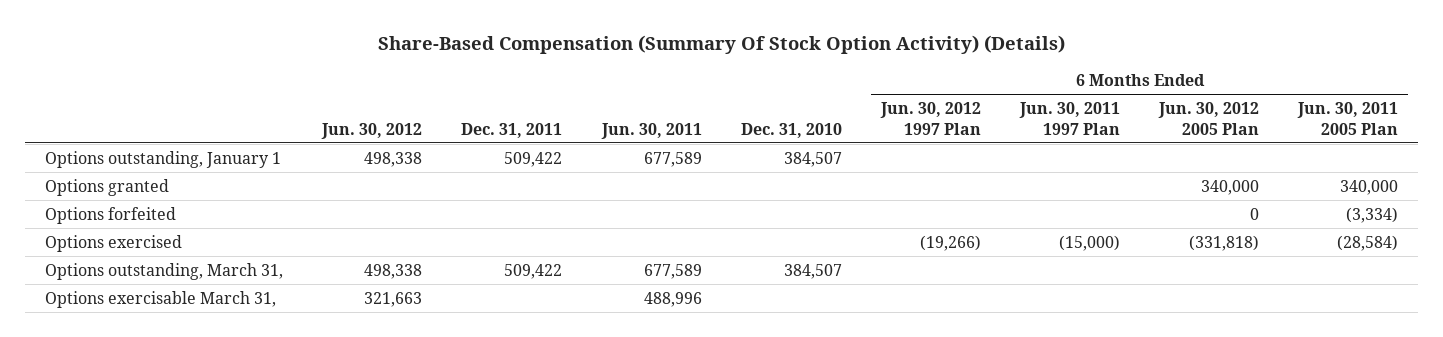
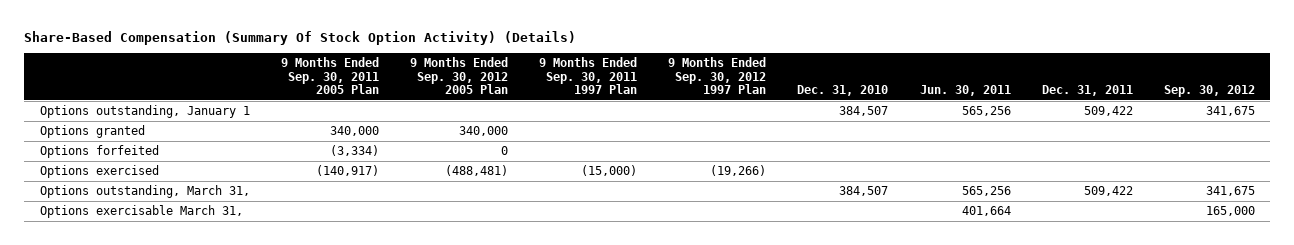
- | Jun. 30, 2012 | Dec. 31, 2011 | Jun. 30, 2011 | Dec. 31, 2010 | 6 Months Ended Jun. 30, 2012 1997 Plan | 6 Months Ended Jun. 30, 2011 1997 Plan | 6 Months Ended Jun. 30, 2012 2005 Plan | 6 Months Ended Jun. 30, 2011 2005 Plan
+ | 9 Months Ended Sep. 30, 2011 2005 Plan | 9 Months Ended Sep. 30, 2012 2005 Plan | 9 Months Ended Sep. 30, 2011 1997 Plan | 9 Months Ended Sep. 30, 2012 1997 Plan | Dec. 31, 2010 | Jun. 30, 2011 | Dec. 31, 2011 | Sep. 30, 2012
- Options outstanding, January 1 | 498,338 | 509,422 | 677,589 | 384,507 | | | |
+ Options outstanding, January 1 | | | | | 384,507 | 565,256 | 509,422 | 341,675
- Options outstanding, March 31, | 498,338 | 509,422 | 677,589 | 384,507 | | | |
- Options exercisable March 31, | 321,663 | | 488,996 | | | | |
+ Options outstanding, March 31, | | | | | 384,507 | 565,256 | 509,422 | 341,675
+ Options exercisable March 31, | | | | | | 401,664 | | 165,000

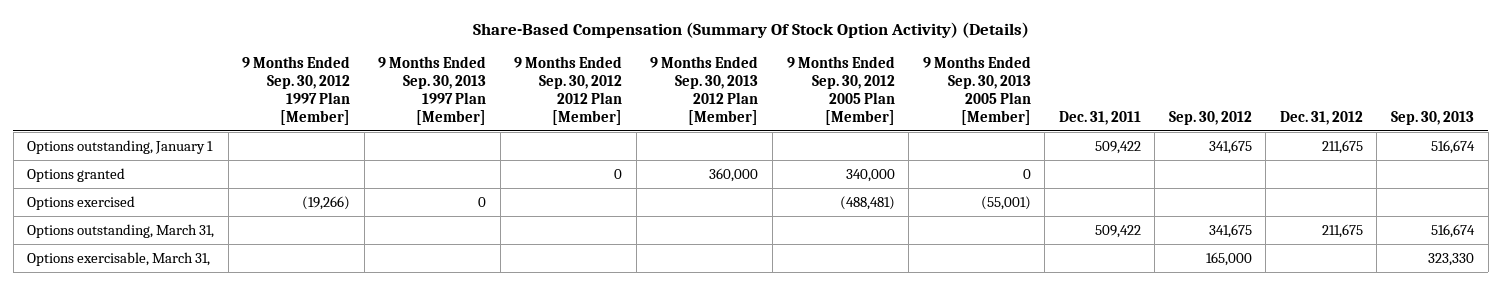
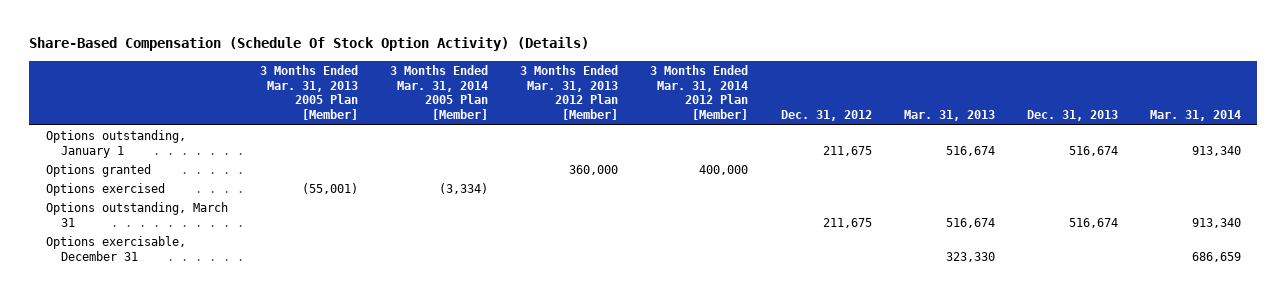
- Share-Based Compensation (Summary Of Stock Option Activity) (Details)
+ Share-Based Compensation (Schedule Of Stock Option Activity) (Details)
- | 9 Months Ended Sep. 30, 2012 1997 Plan [Member] | 9 Months Ended Sep. 30, 2013 1997 Plan [Member] | 9 Months Ended Sep. 30, 2012 2012 Plan [Member] | 9 Months Ended Sep. 30, 2013 2012 Plan [Member] | 9 Months Ended Sep. 30, 2012 2005 Plan [Member] | 9 Months Ended Sep. 30, 2013 2005 Plan [Member] | Dec. 31, 2011 | Sep. 30, 2012 | Dec. 31, 2012 | Sep. 30, 2013
+ | 3 Months Ended Mar. 31, 2013 2005 Plan [Member] | 3 Months Ended Mar. 31, 2014 2005 Plan [Member] | 3 Months Ended Mar. 31, 2013 2012 Plan [Member] | 3 Months Ended Mar. 31, 2014 2012 Plan [Member] | Dec. 31, 2012 | Mar. 31, 2013 | Dec. 31, 2013 | Mar. 31, 2014
- Options outstanding, March 31, | | | | | | | 509,422 | 341,675 | 211,675 | 516,674
- Options exercisable, March 31, | | | | | | | | 165,000 | | 323,330
+ Options outstanding, March 31 | | | | | 211,675 | 516,674 | 516,674 | 913,340
+ Options exercisable, December 31 | | | | | | 323,330 | | 686,659

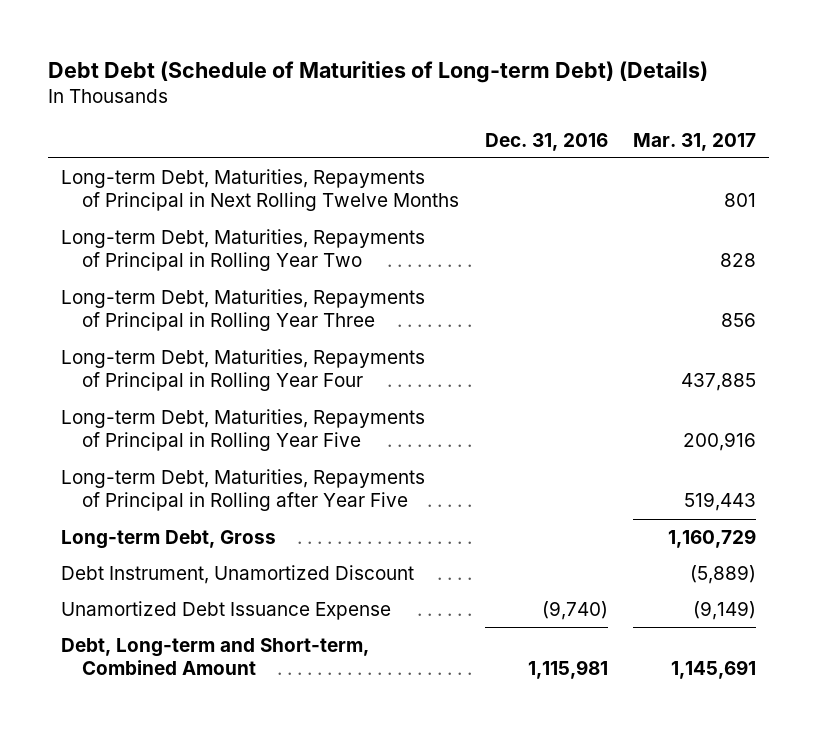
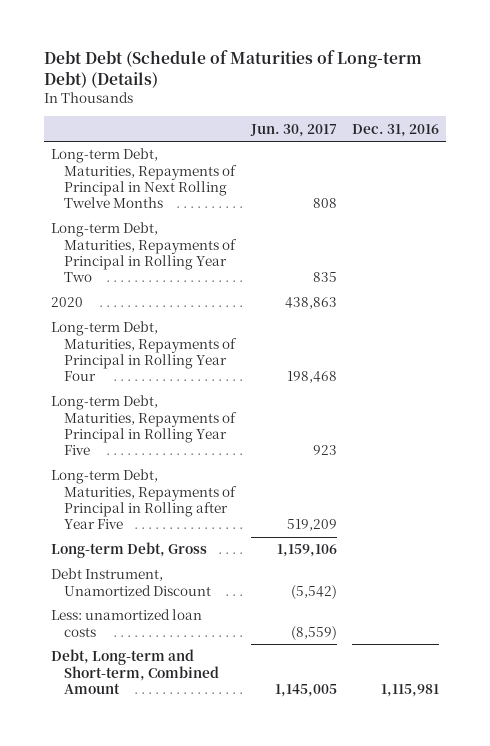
- | Dec. 31, 2016 | Mar. 31, 2017
+ | Jun. 30, 2017 | Dec. 31, 2016
- Long-term Debt, Maturities, Repayments of Principal in Rolling Year Three | | 856
+ 2020 | 438,863 |
- Unamortized Debt Issuance Expense | (9,740) | (9,149)
+ Less: unamortized loan costs | (8,559) |

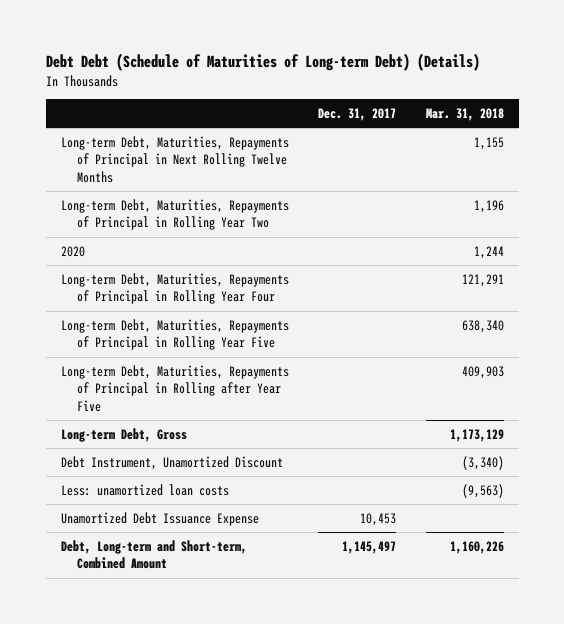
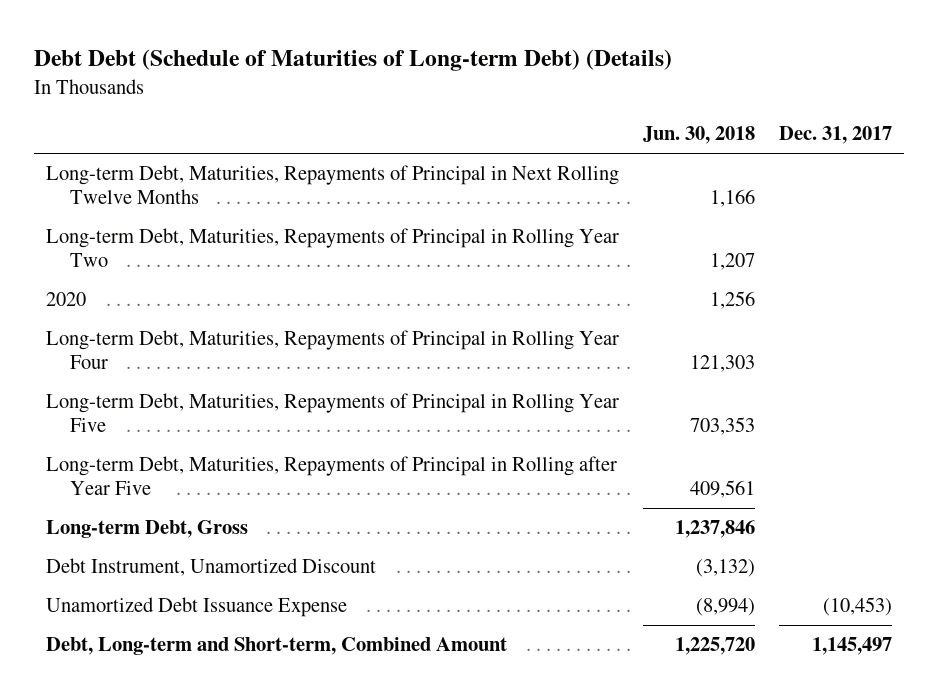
- | Dec. 31, 2017 | Mar. 31, 2018
+ | Jun. 30, 2018 | Dec. 31, 2017
- Less: unamortized loan costs | | (9,563)
- Unamortized Debt Issuance Expense | 10,453 |
+ Unamortized Debt Issuance Expense | (8,994) | (10,453)

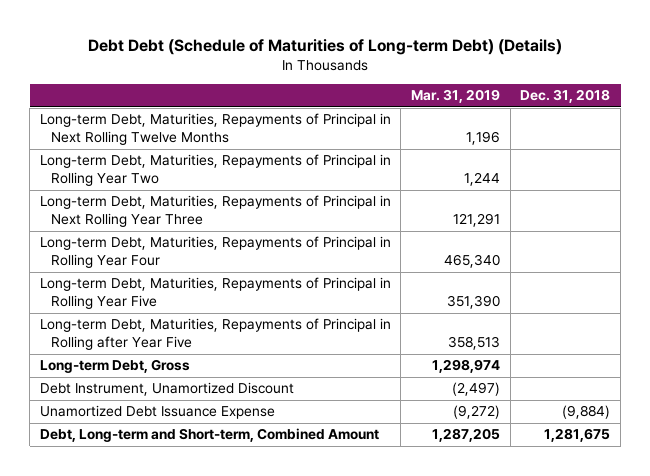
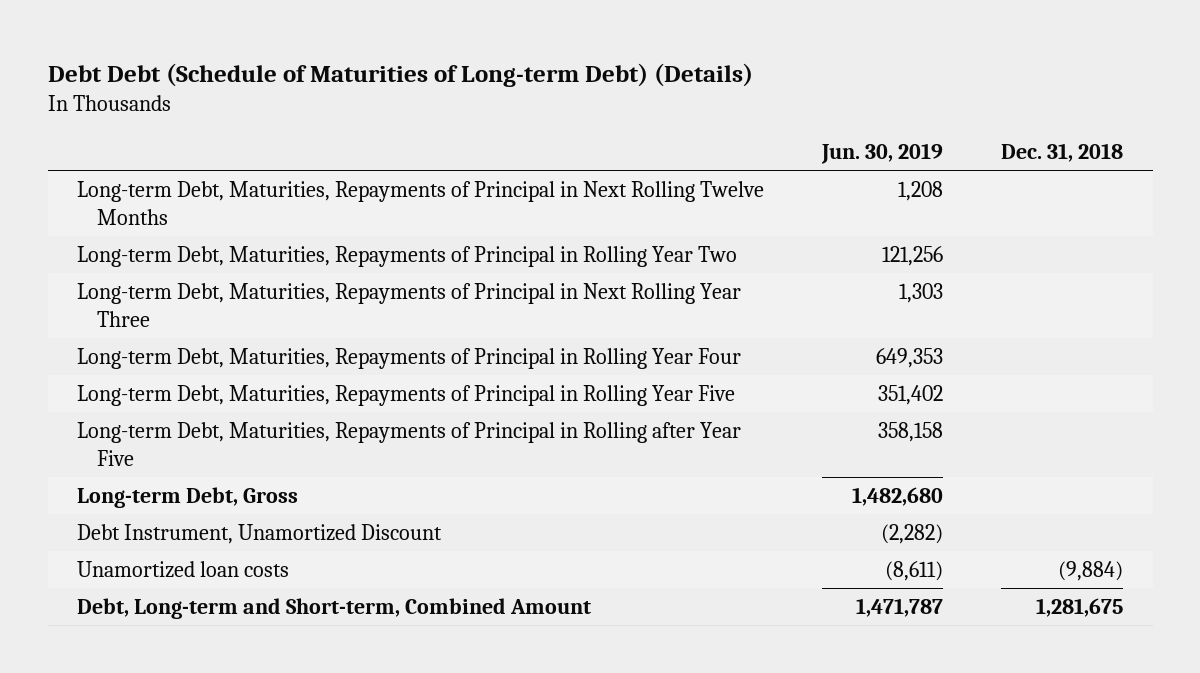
- | Mar. 31, 2019 | Dec. 31, 2018
+ | Jun. 30, 2019 | Dec. 31, 2018
- Unamortized Debt Issuance Expense | (9,272) | (9,884)
+ Unamortized loan costs | (8,611) | (9,884)

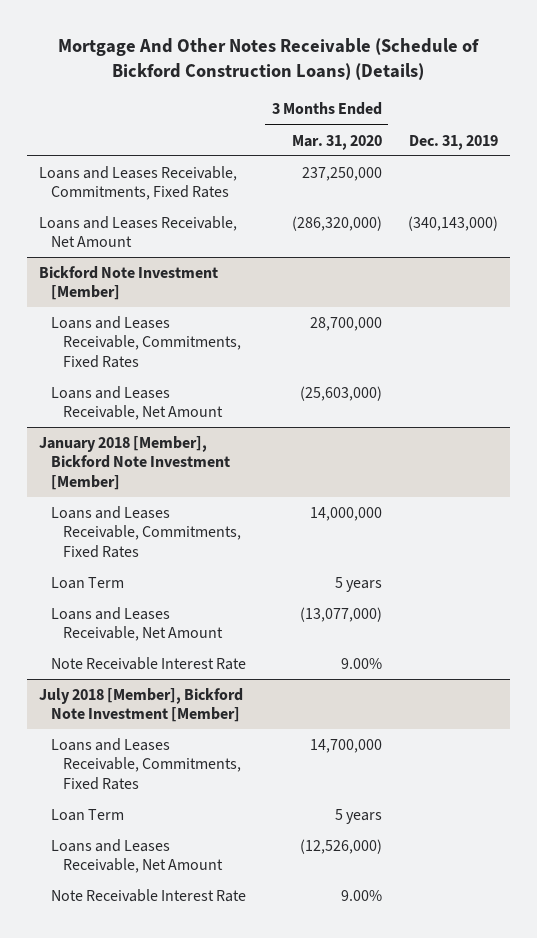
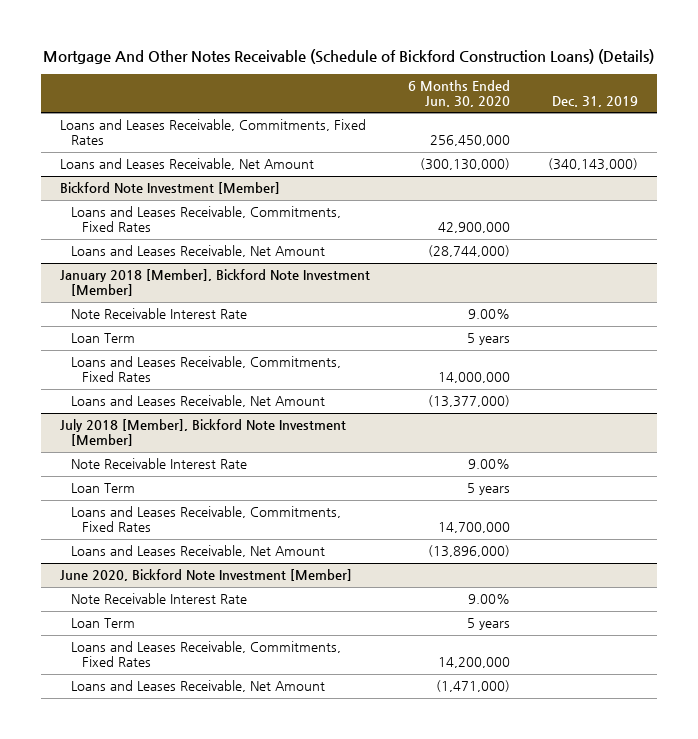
- | 3 Months Ended Mar. 31, 2020 | Dec. 31, 2019
+ | 6 Months Ended Jun. 30, 2020 | Dec. 31, 2019
@ January 2018 [Member], Bickford Note Investment [Member]
moved up: Note Receivable Interest Rate | 9.00% |
moved down: Loans and Leases Receivable, Commitments, Fixed Rates | 14,000,000 |
@ July 2018 [Member], Bickford Note Investment [Member]
moved up: Note Receivable Interest Rate | 9.00% |
moved down: Loans and Leases Receivable, Commitments, Fixed Rates | 14,700,000 |
+ June 2020, Bickford Note Investment [Member]
+ Note Receivable Interest Rate | 9.00% |
+ Loan Term | 5 years |
+ Loans and Leases Receivable, Commitments, Fixed Rates | 14,200,000 |
+ Loans and Leases Receivable, Net Amount | (1,471,000) |

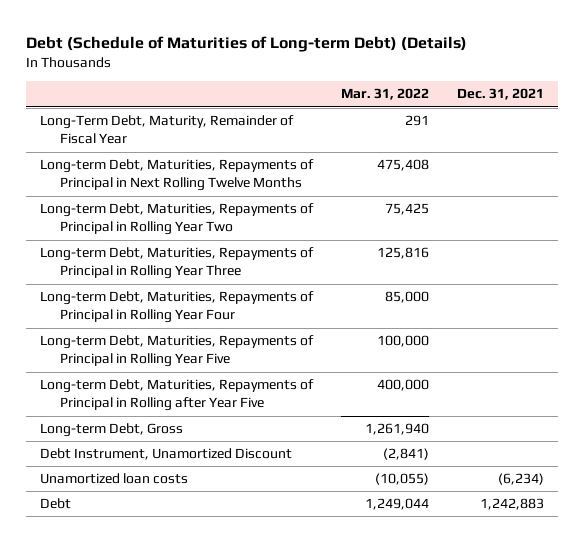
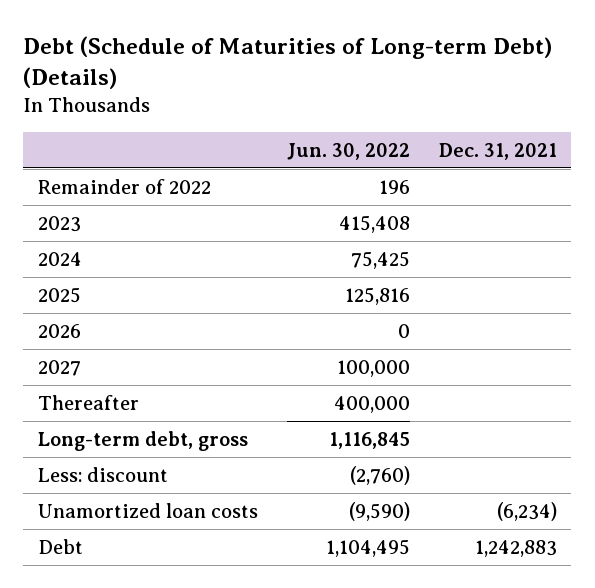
- | Mar. 31, 2022 | Dec. 31, 2021
+ | Jun. 30, 2022 | Dec. 31, 2021
- Long-Term Debt, Maturity, Remainder of Fiscal Year | 291 |
- Long-term Debt, Maturities, Repayments of Principal in Next Rolling Twelve Months | 475,408 |
- Long-term Debt, Maturities, Repayments of Principal in Rolling Year Two | 75,425 |
- Long-term Debt, Maturities, Repayments of Principal in Rolling Year Three | 125,816 |
- Long-term Debt, Maturities, Repayments of Principal in Rolling Year Four | 85,000 |
- Long-term Debt, Maturities, Repayments of Principal in Rolling Year Five | 100,000 |
- Long-term Debt, Maturities, Repayments of Principal in Rolling after Year Five | 400,000 |
- Long-term Debt, Gross | 1,261,940 |
- Debt Instrument, Unamortized Discount | (2,841) |
+ Remainder of 2022 | 196 |
+ 2023 | 415,408 |
+ 2024 | 75,425 |
+ 2025 | 125,816 |
+ 2026 | 0 |
+ 2027 | 100,000 |
+ Thereafter | 400,000 |
+ Long-term debt, gross | 1,116,845 |
+ Less: discount | (2,760) |

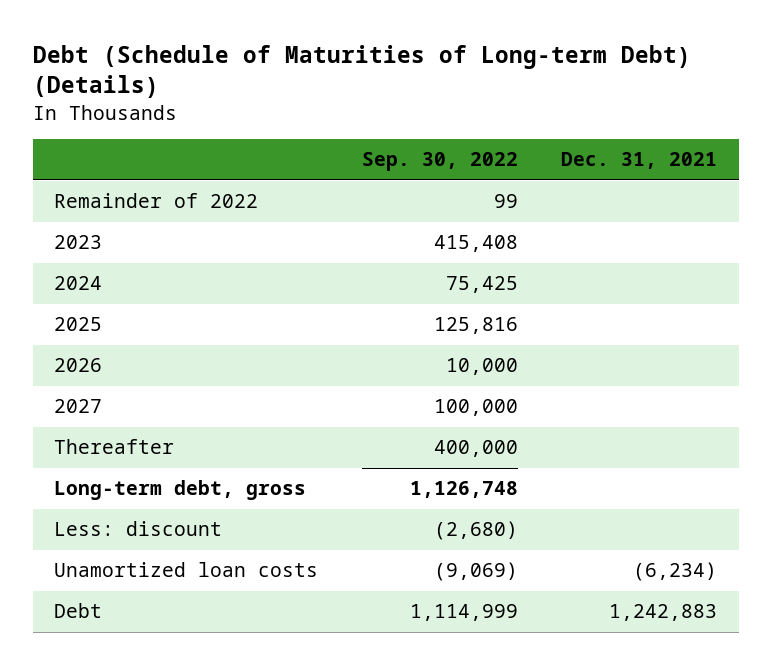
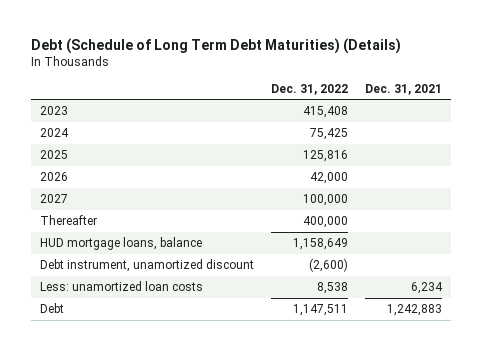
- Debt (Schedule of Maturities of Long-term Debt) (Details)
+ Debt (Schedule of Long Term Debt Maturities) (Details)
- | Sep. 30, 2022 | Dec. 31, 2021
+ | Dec. 31, 2022 | Dec. 31, 2021
- Remainder of 2022 | 99 |
- Long-term debt, gross | 1,126,748 |
- Less: discount | (2,680) |
- Unamortized loan costs | (9,069) | (6,234)
+ HUD mortgage loans, balance | 1,158,649 |
+ Debt instrument, unamortized discount | (2,600) |
+ Less: unamortized loan costs | 8,538 | 6,234

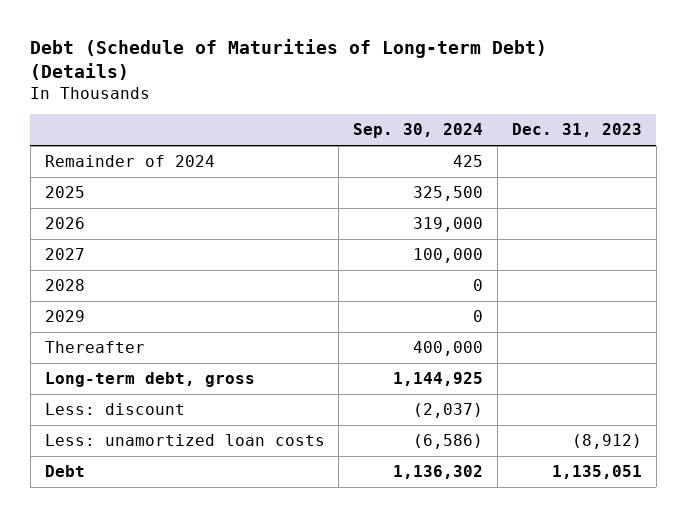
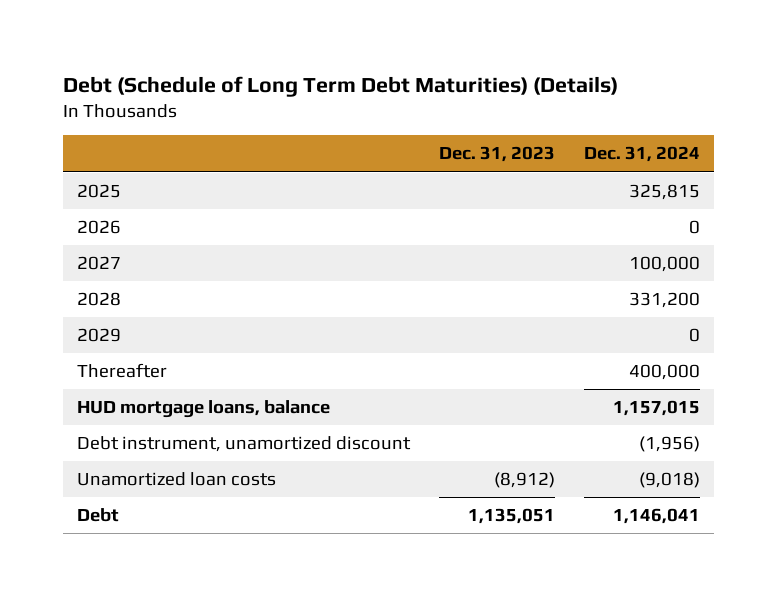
- Debt (Schedule of Maturities of Long-term Debt) (Details)
+ Debt (Schedule of Long Term Debt Maturities) (Details)
- | Sep. 30, 2024 | Dec. 31, 2023
+ | Dec. 31, 2023 | Dec. 31, 2024
- Remainder of 2024 | 425 |
- Long-term debt, gross | 1,144,925 |
- Less: discount | (2,037) |
- Less: unamortized loan costs | (6,586) | (8,912)
+ HUD mortgage loans, balance | | 1,157,015
+ Debt instrument, unamortized discount | | (1,956)
+ Unamortized loan costs | (8,912) | (9,018)

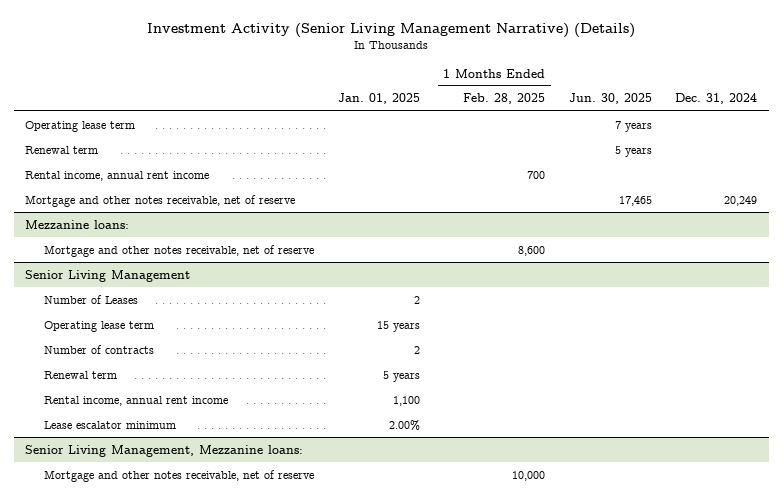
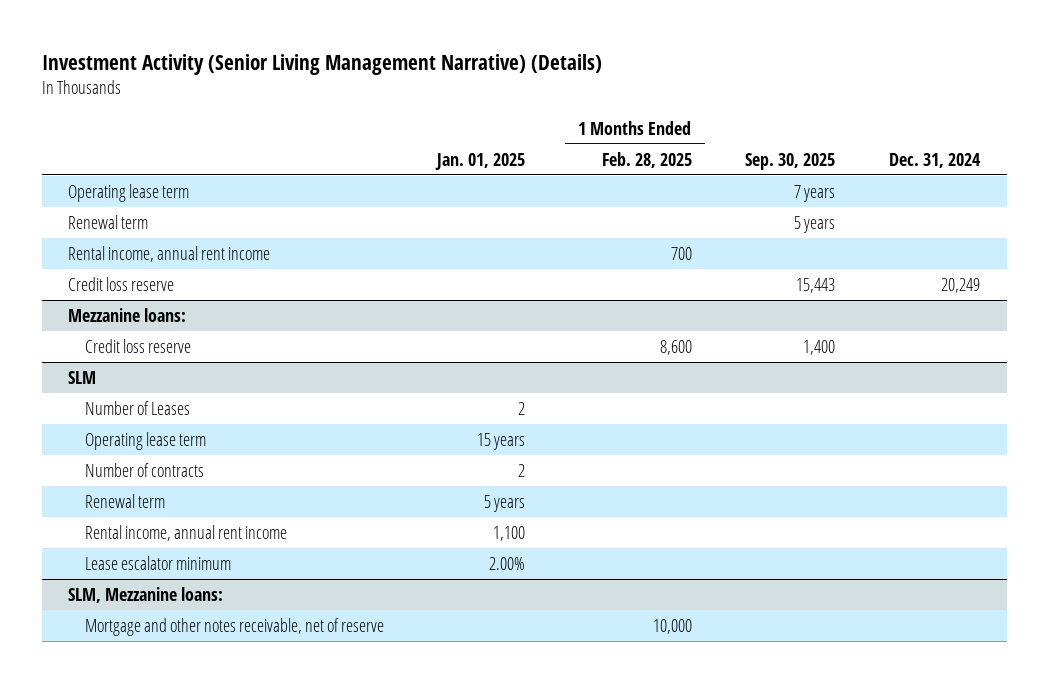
- | Jan. 01, 2025 | 1 Months Ended Feb. 28, 2025 | Jun. 30, 2025 | Dec. 31, 2024
+ | Jan. 01, 2025 | 1 Months Ended Feb. 28, 2025 | Sep. 30, 2025 | Dec. 31, 2024
- Mortgage and other notes receivable, net of reserve | | | 17,465 | 20,249
+ Credit loss reserve | | | 15,443 | 20,249
@ Mezzanine loans:
- Mortgage and other notes receivable, net of reserve | | 8,600 | |
- Senior Living Management
@ Mezzanine loans:
+ Credit loss reserve | | 8,600 | 1,400 |
+ SLM
- Senior Living Management, Mezzanine loans:
+ SLM, Mezzanine loans:

